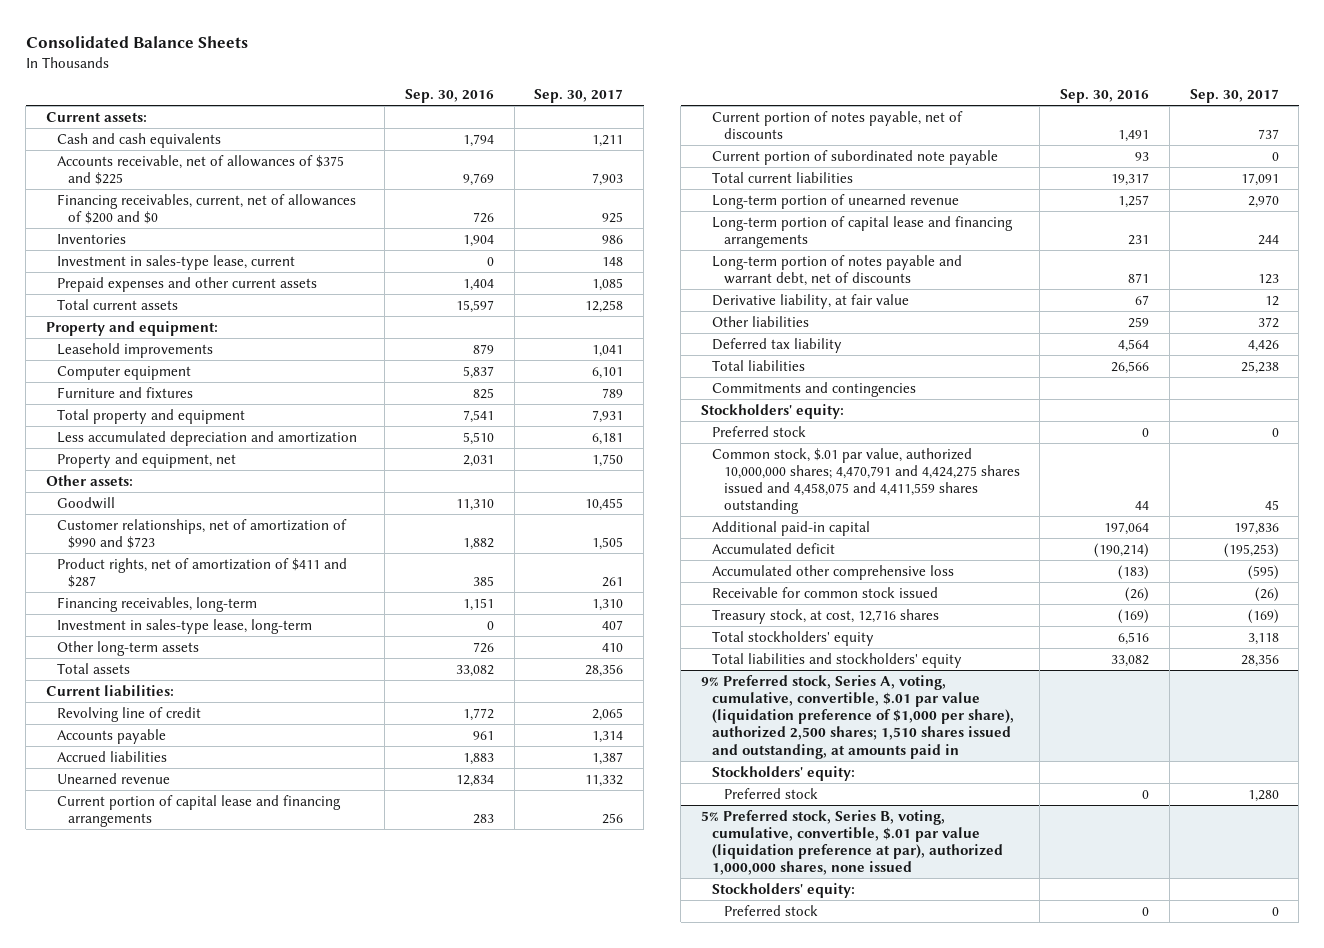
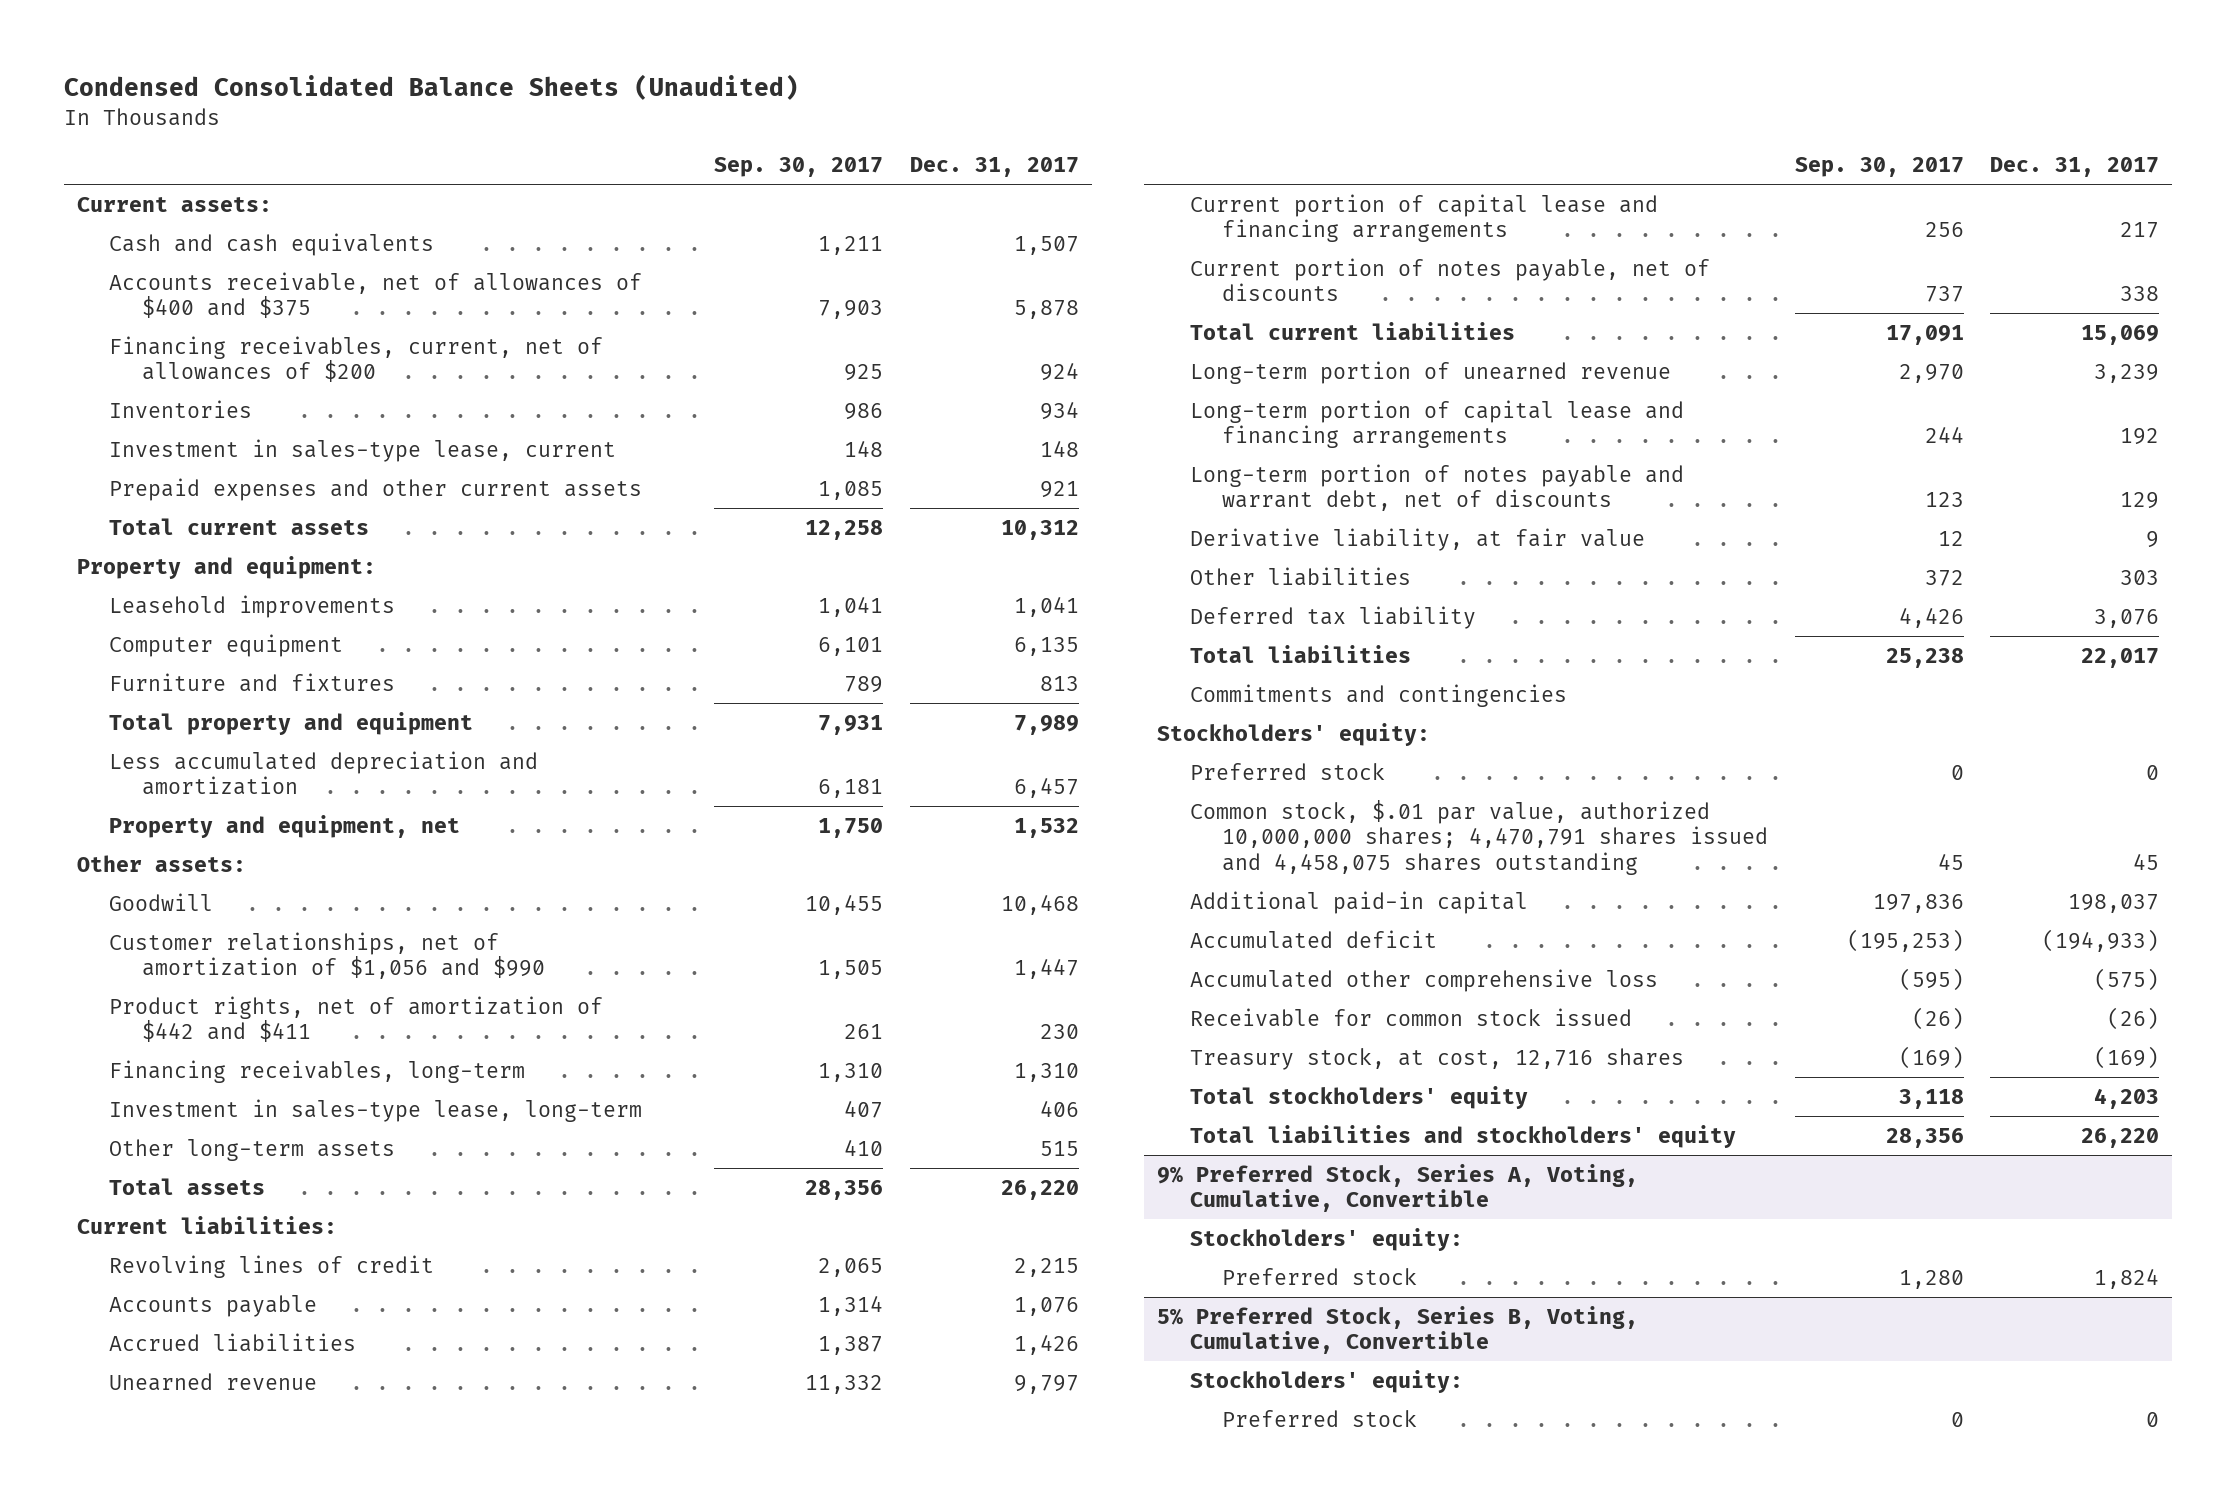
- Consolidated Balance Sheets
+ Condensed Consolidated Balance Sheets (Unaudited)
- | Sep. 30, 2016 | Sep. 30, 2017
+ | Sep. 30, 2017 | Dec. 31, 2017
- Accounts receivable, net of allowances of $375 and $225 | 9,769 | 7,903
- Financing receivables, current, net of allowances of $200 and $0 | 726 | 925
+ Accounts receivable, net of allowances of $400 and $375 | 7,903 | 5,878
+ Financing receivables, current, net of allowances of $200 | 925 | 924
- Customer relationships, net of amortization of $990 and $723 | 1,882 | 1,505
- Product rights, net of amortization of $411 and $287 | 385 | 261
+ Customer relationships, net of amortization of $1,056 and $990 | 1,505 | 1,447
+ Product rights, net of amortization of $442 and $411 | 261 | 230
- Revolving line of credit | 1,772 | 2,065
+ Revolving lines of credit | 2,065 | 2,215
- Current portion of subordinated note payable | 93 | 0
- Common stock, $.01 par value, authorized 10,000,000 shares; 4,470,791 and 4,424,275 shares issued and 4,458,075 and 4,411,559 shares outstanding | 44 | 45
+ Common stock, $.01 par value, authorized 10,000,000 shares; 4,470,791 shares issued and 4,458,075 shares outstanding | 45 | 45
- 9% Preferred stock, Series A, voting, cumulative, convertible, $.01 par value (liquidation preference of $1,000 per share), authorized 2,500 shares; 1,510 shares issued and outstanding, at amounts paid in
+ 9% Preferred Stock, Series A, Voting, Cumulative, Convertible
- 5% Preferred stock, Series B, voting, cumulative, convertible, $.01 par value (liquidation preference at par), authorized 1,000,000 shares, none issued
+ 5% Preferred Stock, Series B, Voting, Cumulative, Convertible

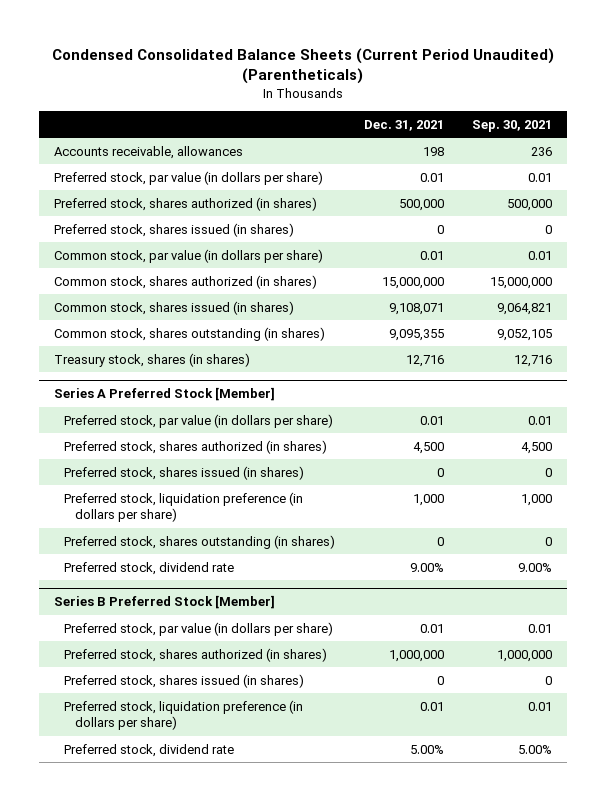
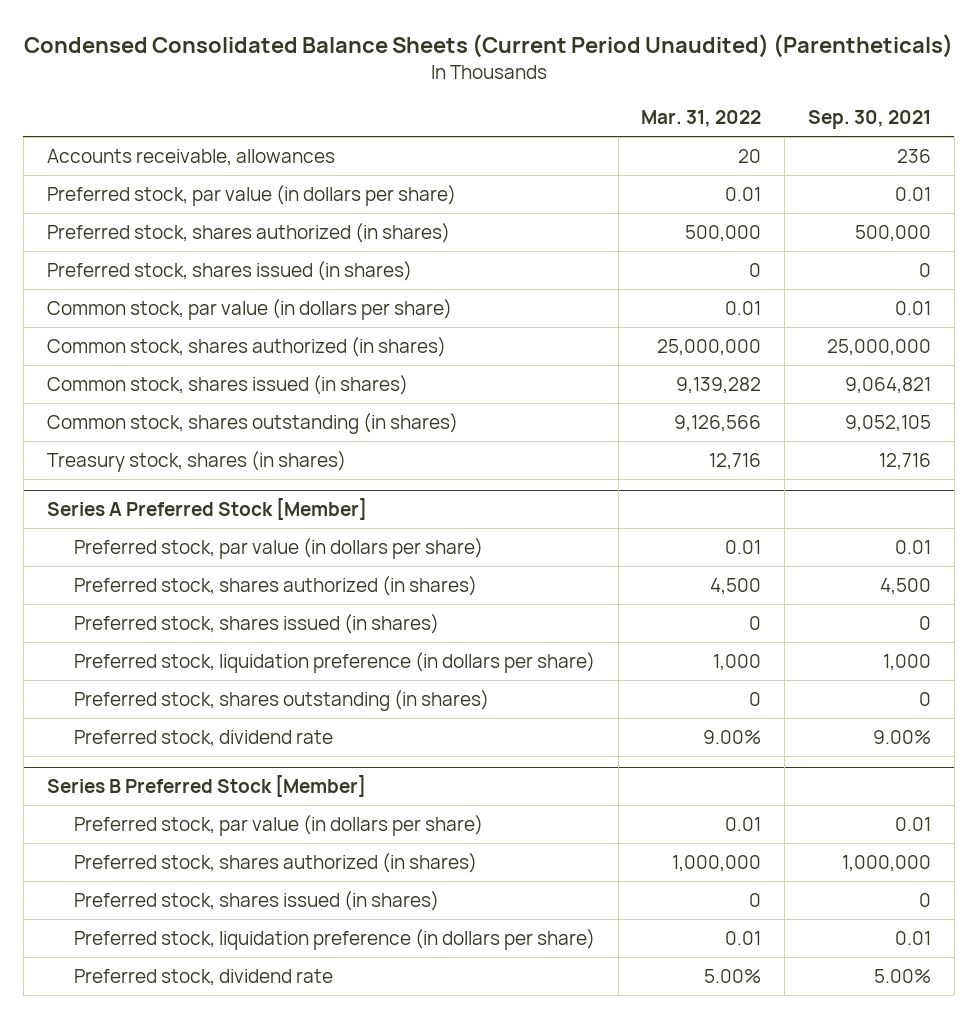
- | Dec. 31, 2021 | Sep. 30, 2021
+ | Mar. 31, 2022 | Sep. 30, 2021
- Common stock, shares authorized (in shares) | 15,000,000 | 15,000,000
+ Common stock, shares authorized (in shares) | 25,000,000 | 25,000,000

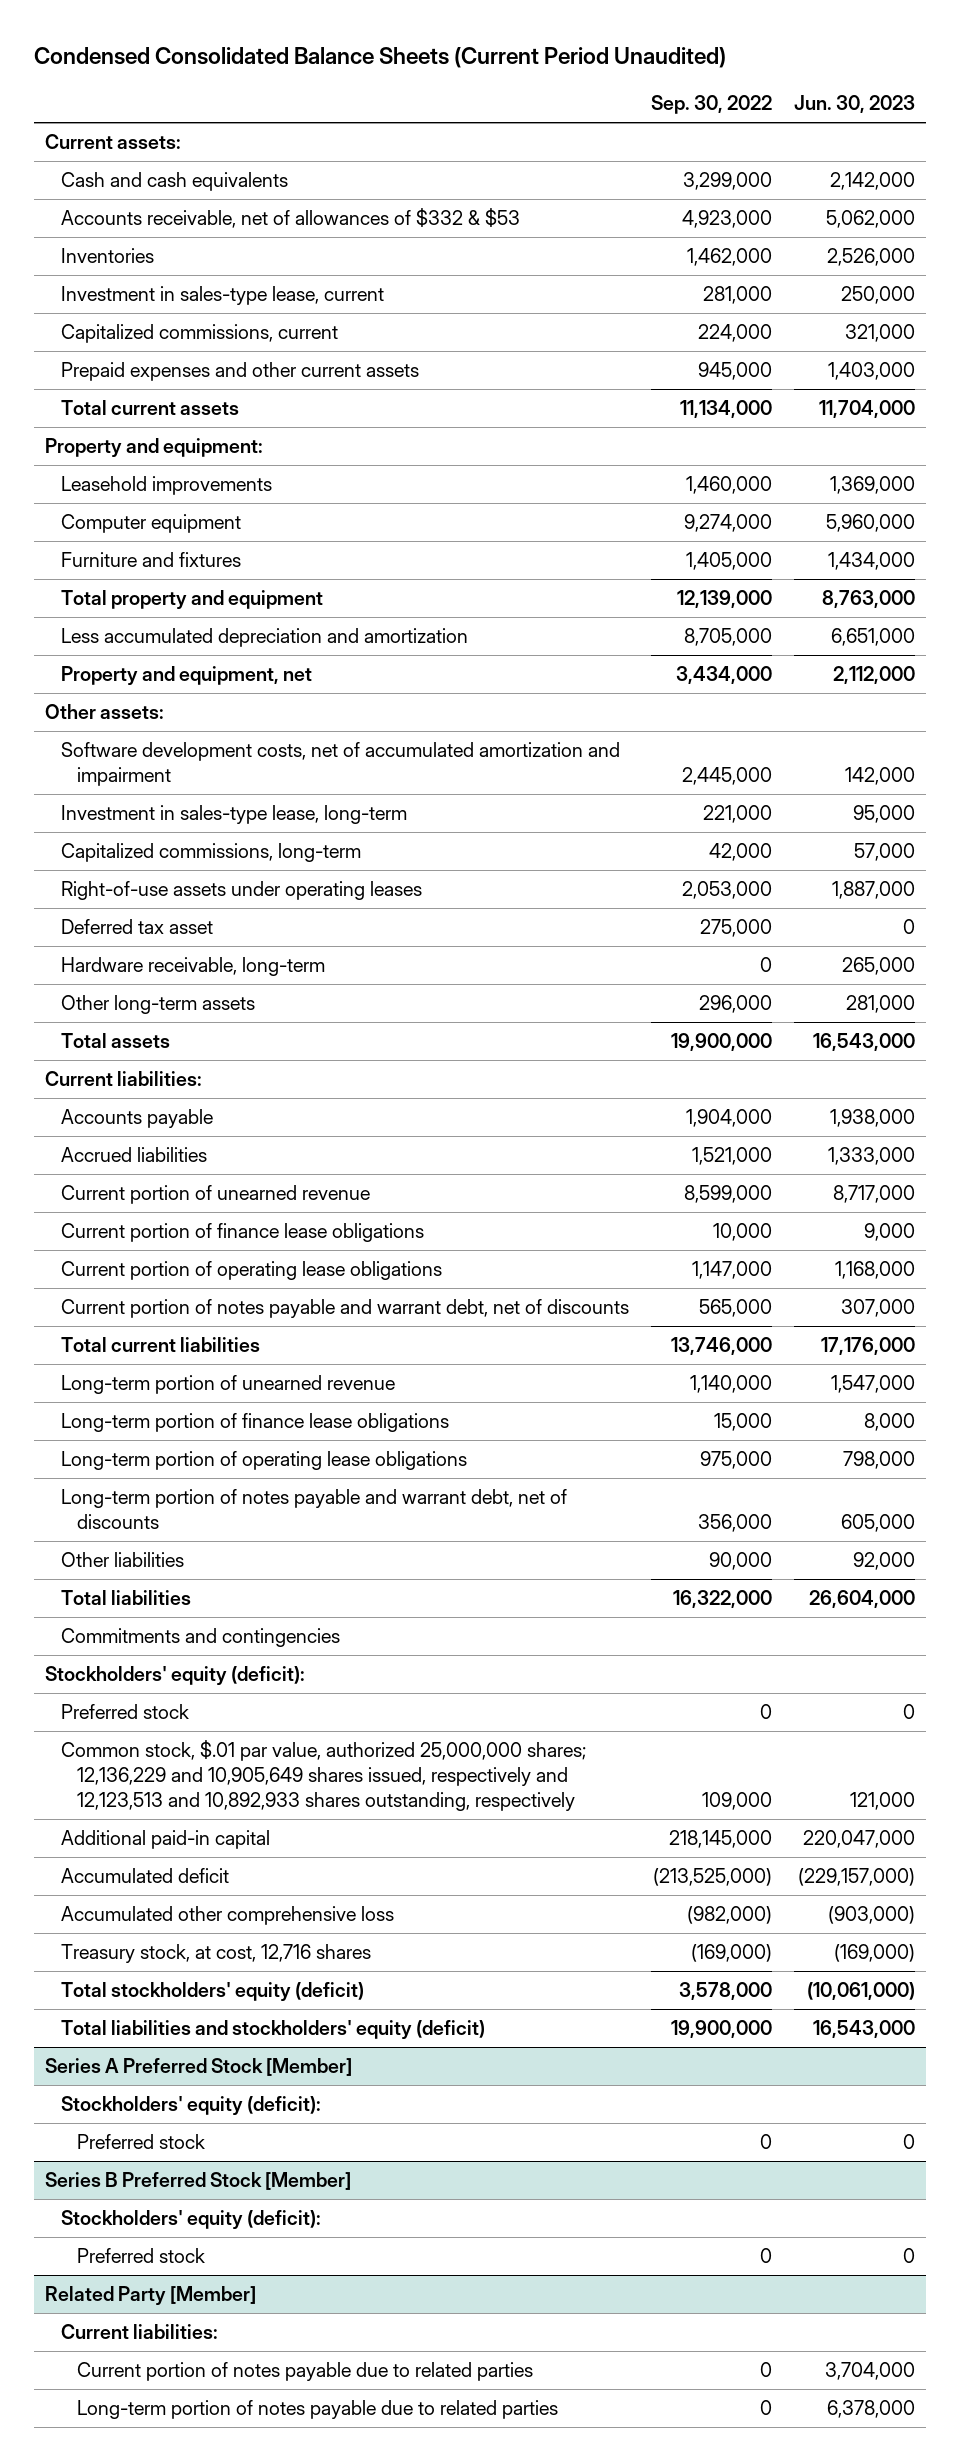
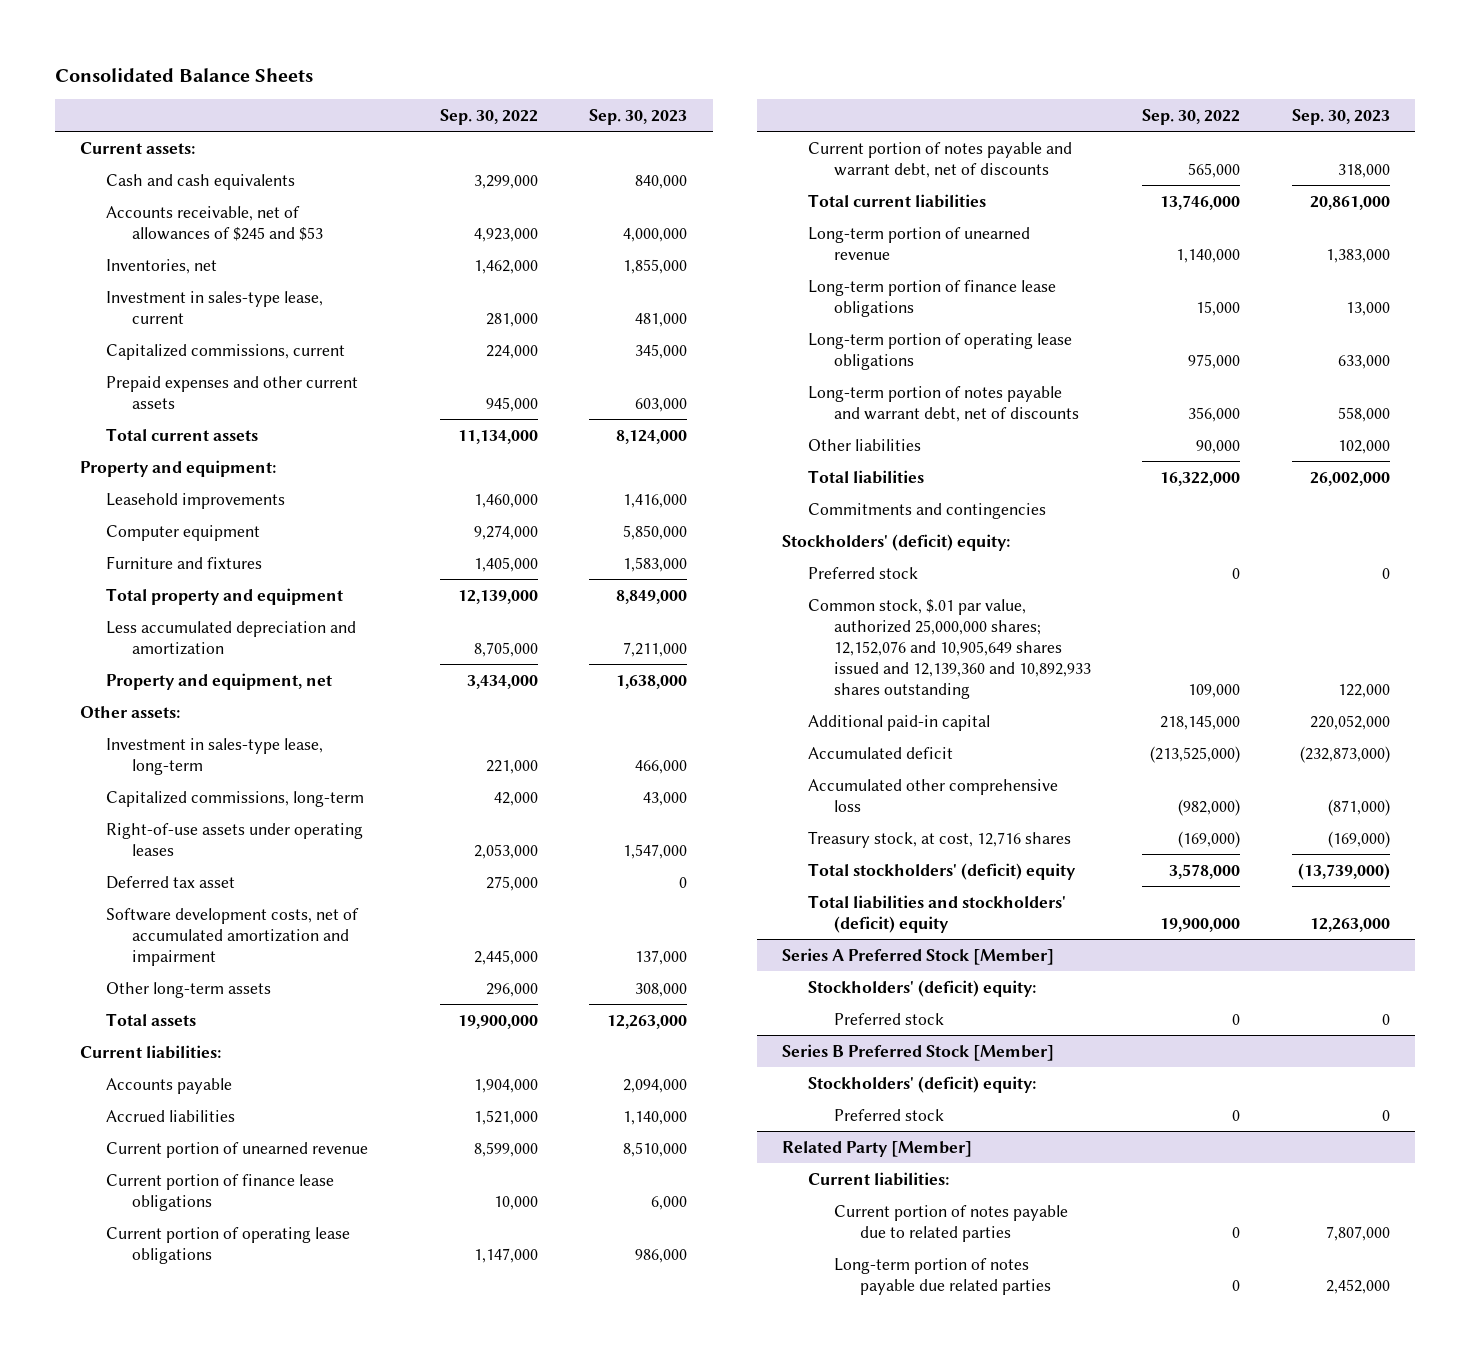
- Condensed Consolidated Balance Sheets (Current Period Unaudited)
+ Consolidated Balance Sheets
- | Sep. 30, 2022 | Jun. 30, 2023
+ | Sep. 30, 2022 | Sep. 30, 2023
- Accounts receivable, net of allowances of $332 & $53 | 4,923,000 | 5,062,000
- Inventories | 1,462,000 | 2,526,000
+ Accounts receivable, net of allowances of $245 and $53 | 4,923,000 | 4,000,000
+ Inventories, net | 1,462,000 | 1,855,000
- Hardware receivable, long-term | 0 | 265,000
moved down: Software development costs, net of accumulated amortization and impairment | 2,445,000 | 137,000
- Stockholders' equity (deficit):
+ Stockholders' (deficit) equity:
- Common stock, $.01 par value, authorized 25,000,000 shares; 12,136,229 and 10,905,649 shares issued, respectively and 12,123,513 and 10,892,933 shares outstanding, respectively | 109,000 | 121,000
+ Common stock, $.01 par value, authorized 25,000,000 shares; 12,152,076 and 10,905,649 shares issued and 12,139,360 and 10,892,933 shares outstanding | 109,000 | 122,000
- Total stockholders' equity (deficit) | 3,578,000 | (10,061,000)
- Total liabilities and stockholders' equity (deficit) | 19,900,000 | 16,543,000
+ Total stockholders' (deficit) equity | 3,578,000 | (13,739,000)
+ Total liabilities and stockholders' (deficit) equity | 19,900,000 | 12,263,000
@ Series A Preferred Stock [Member]
- Stockholders' equity (deficit):
+ Stockholders' (deficit) equity:
@ Series B Preferred Stock [Member]
- Stockholders' equity (deficit):
+ Stockholders' (deficit) equity:
@ Related Party [Member]
- Long-term portion of notes payable due to related parties | 0 | 6,378,000
+ Long-term portion of notes payable due related parties | 0 | 2,452,000

